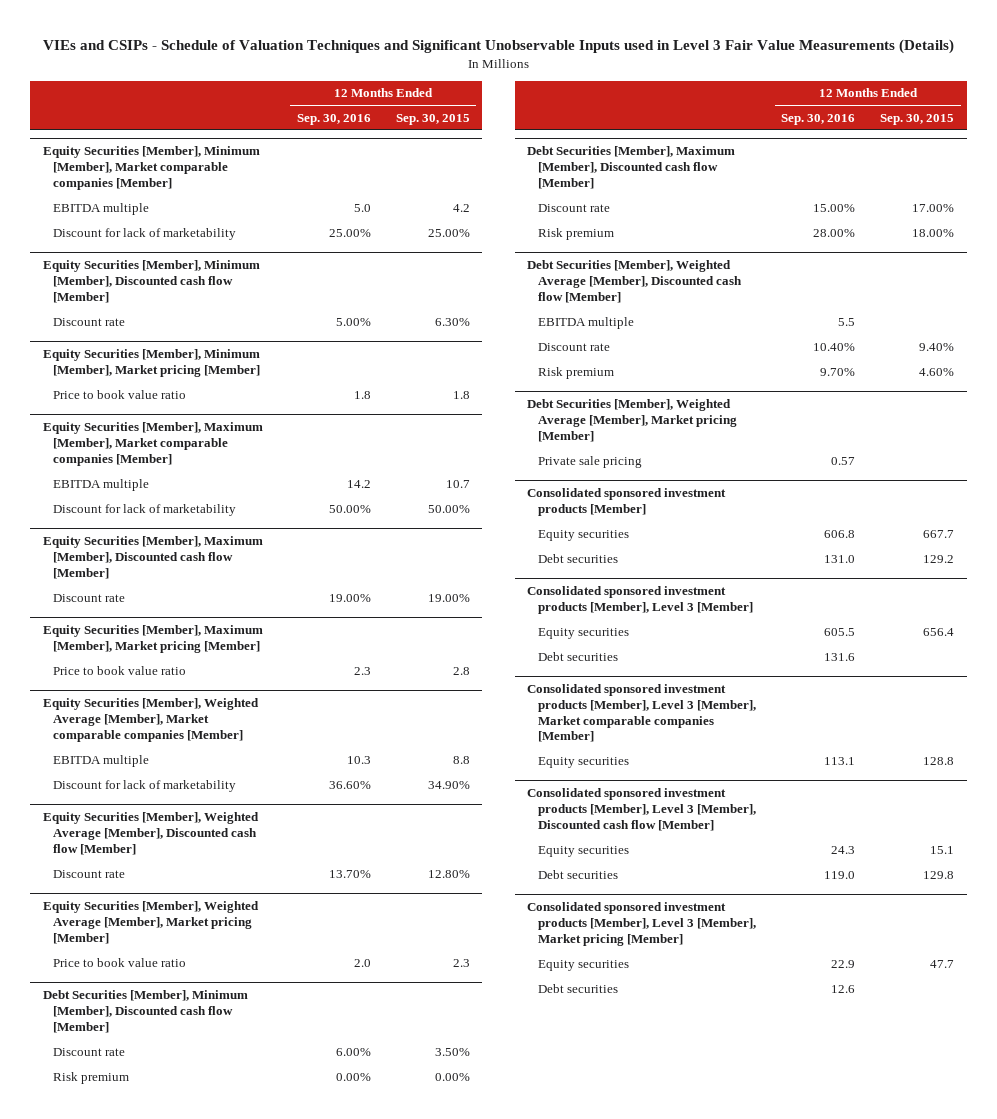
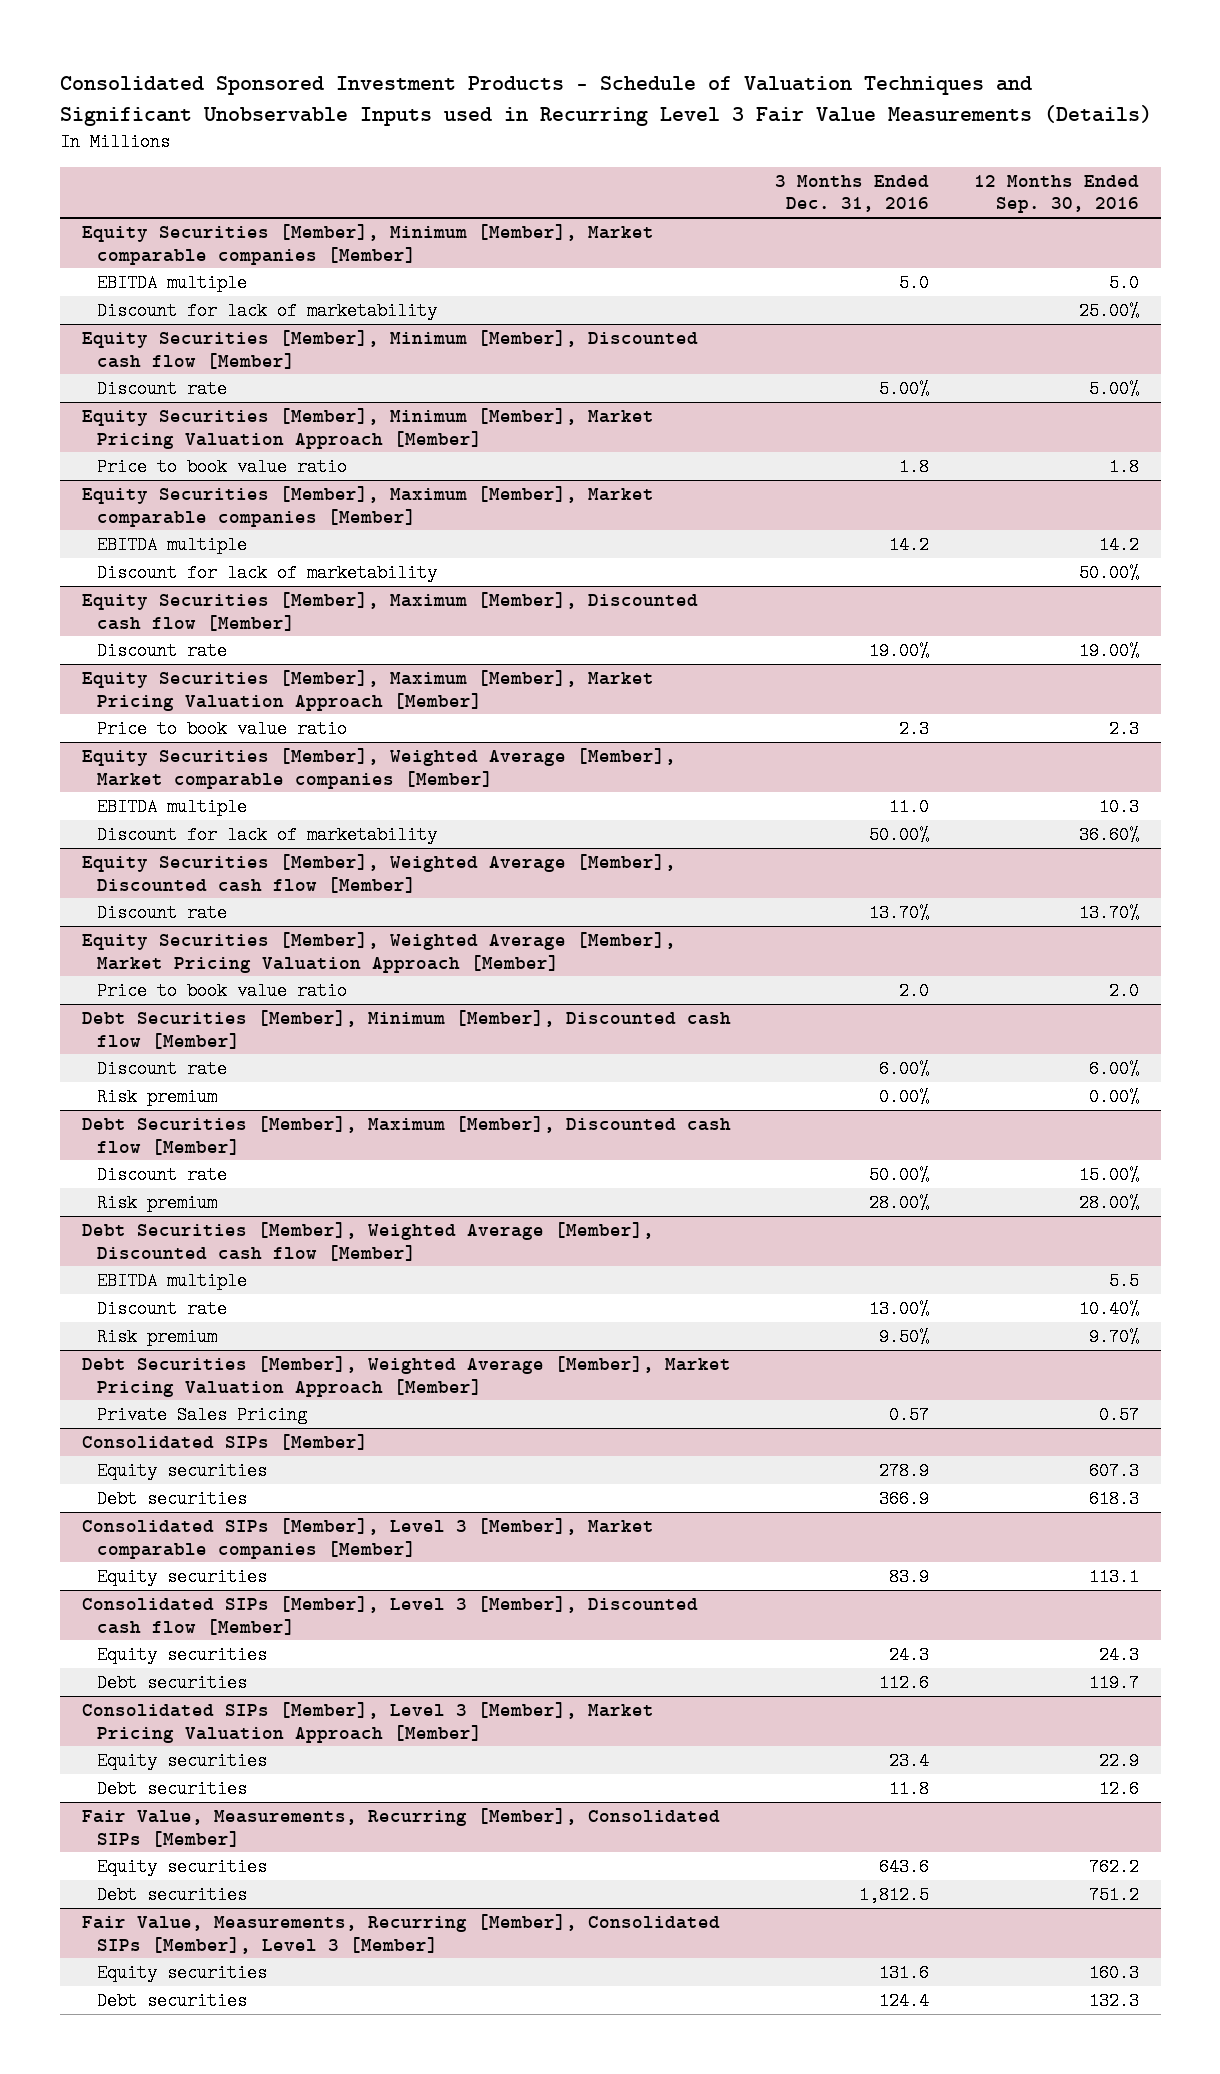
- VIEs and CSIPs - Schedule of Valuation Techniques and Significant Unobservable Inputs used in Level 3 Fair Value Measurements (Details)
+ Consolidated Sponsored Investment Products - Schedule of Valuation Techniques and Significant Unobservable Inputs used in Recurring Level 3 Fair Value Measurements (Details)
- | 12 Months Ended Sep. 30, 2016 | 12 Months Ended Sep. 30, 2015
+ | 3 Months Ended Dec. 31, 2016 | 12 Months Ended Sep. 30, 2016
- Equity Securities [Member], Minimum [Member], Market pricing [Member]
+ Equity Securities [Member], Minimum [Member], Market Pricing Valuation Approach [Member]
- Equity Securities [Member], Maximum [Member], Market pricing [Member]
+ Equity Securities [Member], Maximum [Member], Market Pricing Valuation Approach [Member]
- Equity Securities [Member], Weighted Average [Member], Market pricing [Member]
+ Equity Securities [Member], Weighted Average [Member], Market Pricing Valuation Approach [Member]
- Debt Securities [Member], Weighted Average [Member], Market pricing [Member]
- Private sale pricing | 0.57 |
- Consolidated sponsored investment products [Member]
- Equity securities | 606.8 | 667.7
- Debt securities | 131.0 | 129.2
- Consolidated sponsored investment products [Member], Level 3 [Member]
- Equity securities | 605.5 | 656.4
- Debt securities | 131.6 |
- Consolidated sponsored investment products [Member], Level 3 [Member], Market comparable companies [Member]
+ Debt Securities [Member], Weighted Average [Member], Market Pricing Valuation Approach [Member]
+ Private Sales Pricing | 0.57 | 0.57
+ Consolidated SIPs [Member]
+ Equity securities | 278.9 | 607.3
+ Debt securities | 366.9 | 618.3
+ Consolidated SIPs [Member], Level 3 [Member], Market comparable companies [Member]
- Consolidated sponsored investment products [Member], Level 3 [Member], Discounted cash flow [Member]
+ Consolidated SIPs [Member], Level 3 [Member], Discounted cash flow [Member]
- Debt securities | 119.0 | 129.8
- Consolidated sponsored investment products [Member], Level 3 [Member], Market pricing [Member]
+ Debt securities | 112.6 | 119.7
+ Consolidated SIPs [Member], Level 3 [Member], Market Pricing Valuation Approach [Member]
+ Fair Value, Measurements, Recurring [Member], Consolidated SIPs [Member]
+ Equity securities | 643.6 | 762.2
+ Debt securities | 1,812.5 | 751.2
+ Fair Value, Measurements, Recurring [Member], Consolidated SIPs [Member], Level 3 [Member]
+ Equity securities | 131.6 | 160.3
+ Debt securities | 124.4 | 132.3

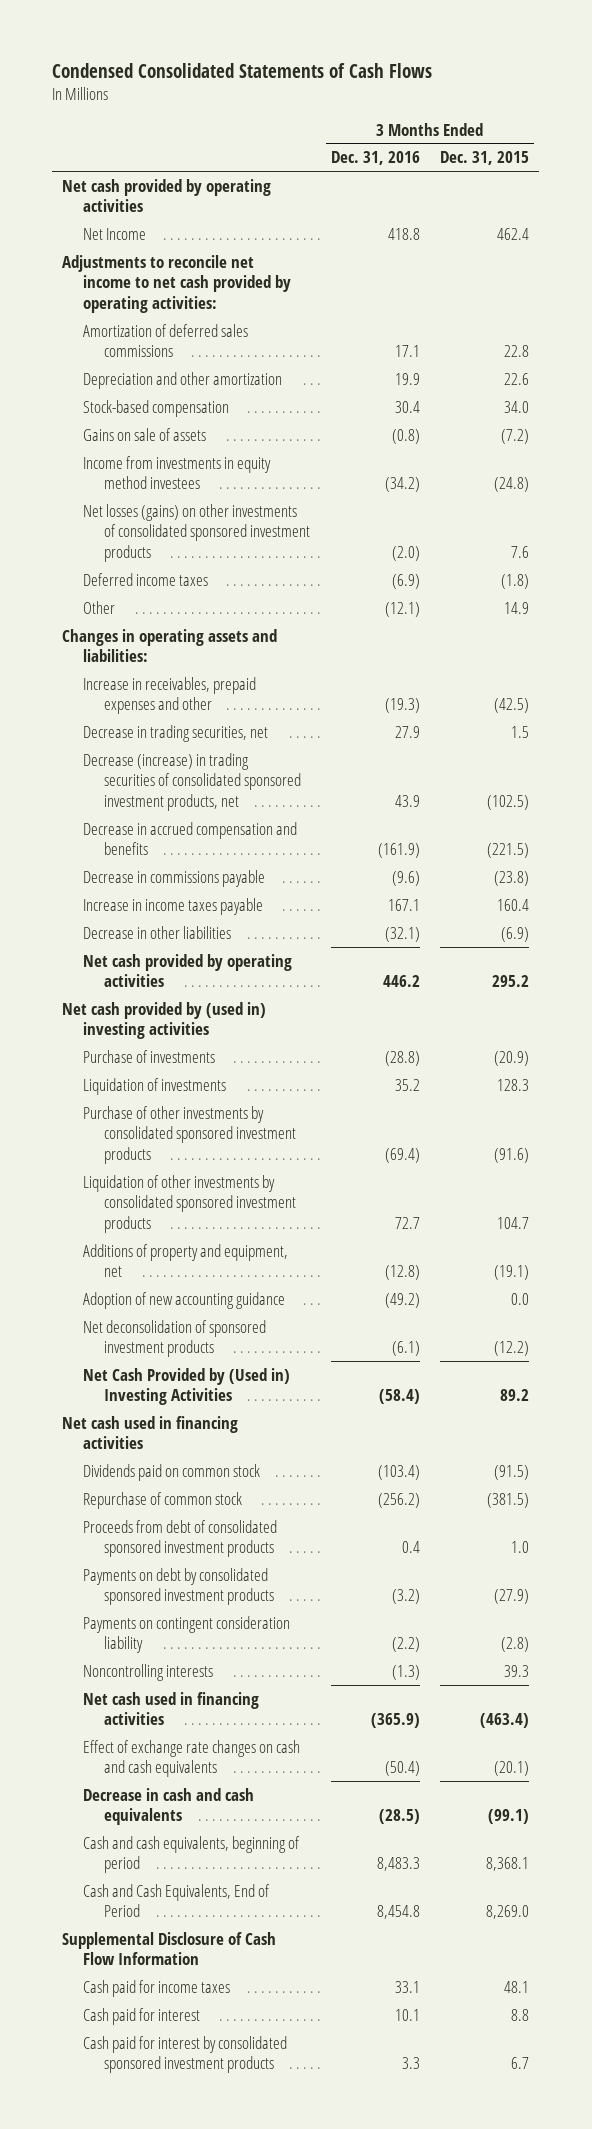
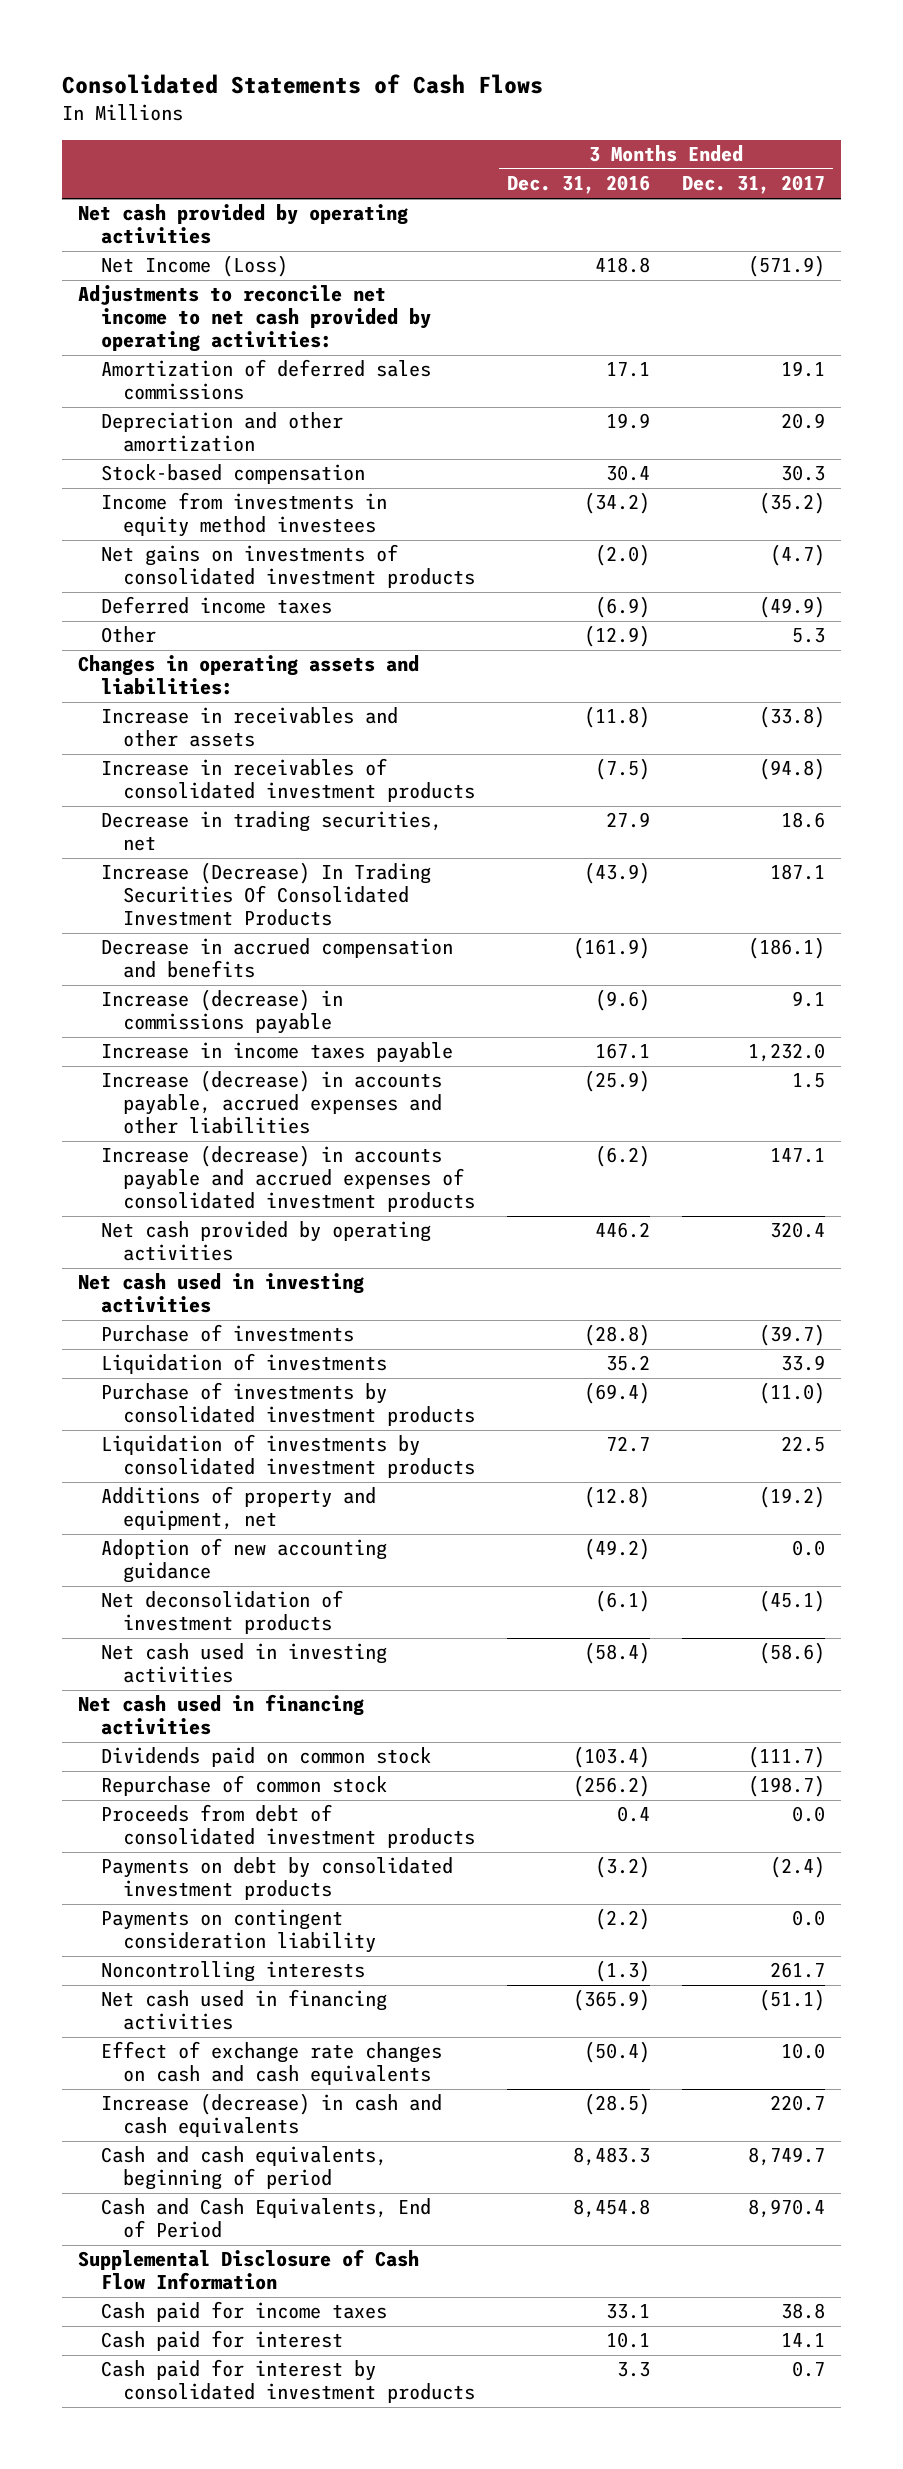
- Condensed Consolidated Statements of Cash Flows
+ Consolidated Statements of Cash Flows
- | 3 Months Ended Dec. 31, 2016 | 3 Months Ended Dec. 31, 2015
+ | 3 Months Ended Dec. 31, 2016 | 3 Months Ended Dec. 31, 2017
- Net Income | 418.8 | 462.4
+ Net Income (Loss) | 418.8 | (571.9)
- Gains on sale of assets | (0.8) | (7.2)
- Net losses (gains) on other investments of consolidated sponsored investment products | (2.0) | 7.6
+ Net gains on investments of consolidated investment products | (2.0) | (4.7)
- Other | (12.1) | 14.9
+ Other | (12.9) | 5.3
- Increase in receivables, prepaid expenses and other | (19.3) | (42.5)
+ Increase in receivables and other assets | (11.8) | (33.8)
+ Increase in receivables of consolidated investment products | (7.5) | (94.8)
- Decrease (increase) in trading securities of consolidated sponsored investment products, net | 43.9 | (102.5)
+ Increase (Decrease) In Trading Securities Of Consolidated Investment Products | (43.9) | 187.1
- Decrease in commissions payable | (9.6) | (23.8)
+ Increase (decrease) in commissions payable | (9.6) | 9.1
- Decrease in other liabilities | (32.1) | (6.9)
+ Increase (decrease) in accounts payable, accrued expenses and other liabilities | (25.9) | 1.5
+ Increase (decrease) in accounts payable and accrued expenses of consolidated investment products | (6.2) | 147.1
- Net cash provided by (used in) investing activities
+ Net cash used in investing activities
- Purchase of other investments by consolidated sponsored investment products | (69.4) | (91.6)
- Liquidation of other investments by consolidated sponsored investment products | 72.7 | 104.7
+ Purchase of investments by consolidated investment products | (69.4) | (11.0)
+ Liquidation of investments by consolidated investment products | 72.7 | 22.5
- Net deconsolidation of sponsored investment products | (6.1) | (12.2)
- Net Cash Provided by (Used in) Investing Activities | (58.4) | 89.2
+ Net deconsolidation of investment products | (6.1) | (45.1)
+ Net cash used in investing activities | (58.4) | (58.6)
- Proceeds from debt of consolidated sponsored investment products | 0.4 | 1.0
- Payments on debt by consolidated sponsored investment products | (3.2) | (27.9)
+ Proceeds from debt of consolidated investment products | 0.4 | 0.0
+ Payments on debt by consolidated investment products | (3.2) | (2.4)
- Decrease in cash and cash equivalents | (28.5) | (99.1)
+ Increase (decrease) in cash and cash equivalents | (28.5) | 220.7
- Cash paid for interest by consolidated sponsored investment products | 3.3 | 6.7
+ Cash paid for interest by consolidated investment products | 3.3 | 0.7

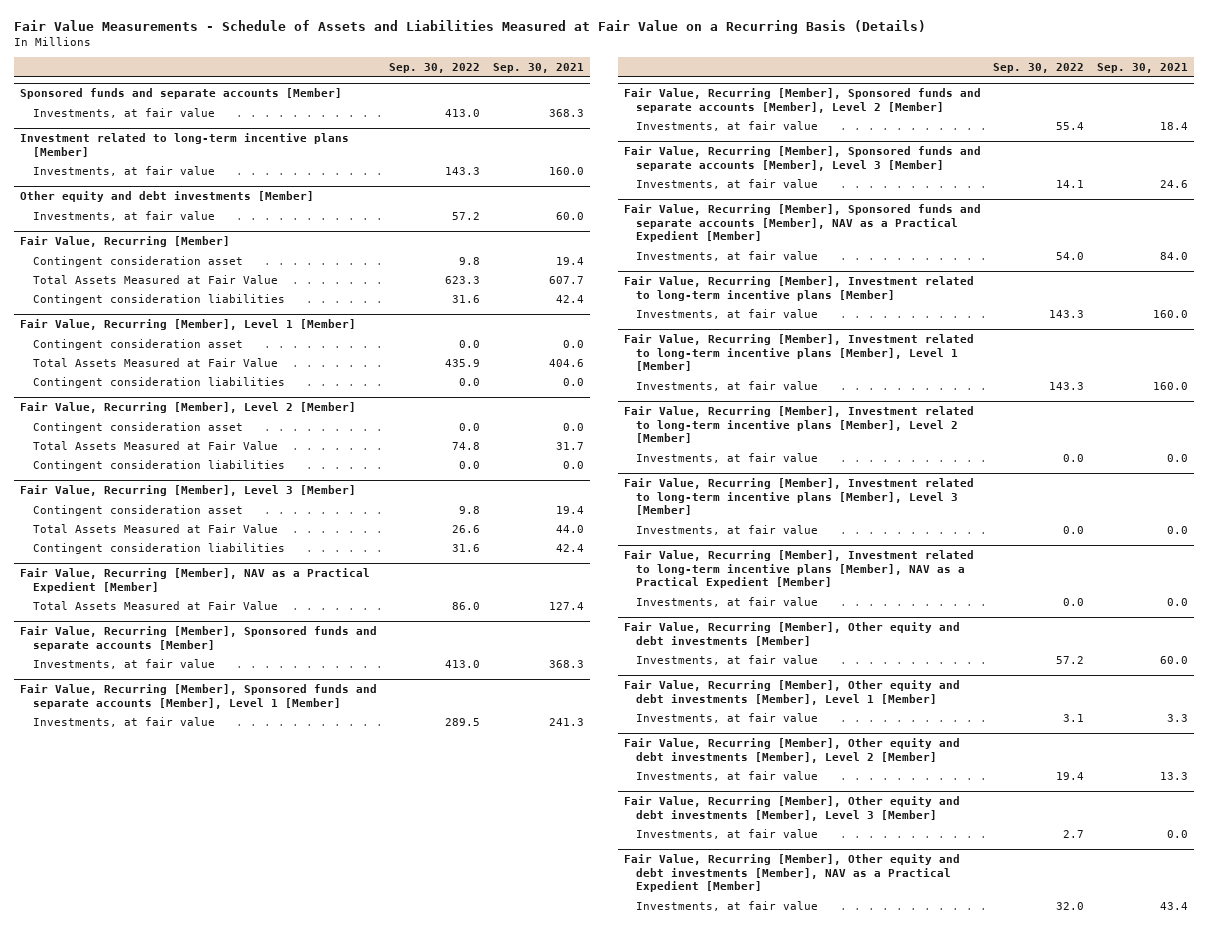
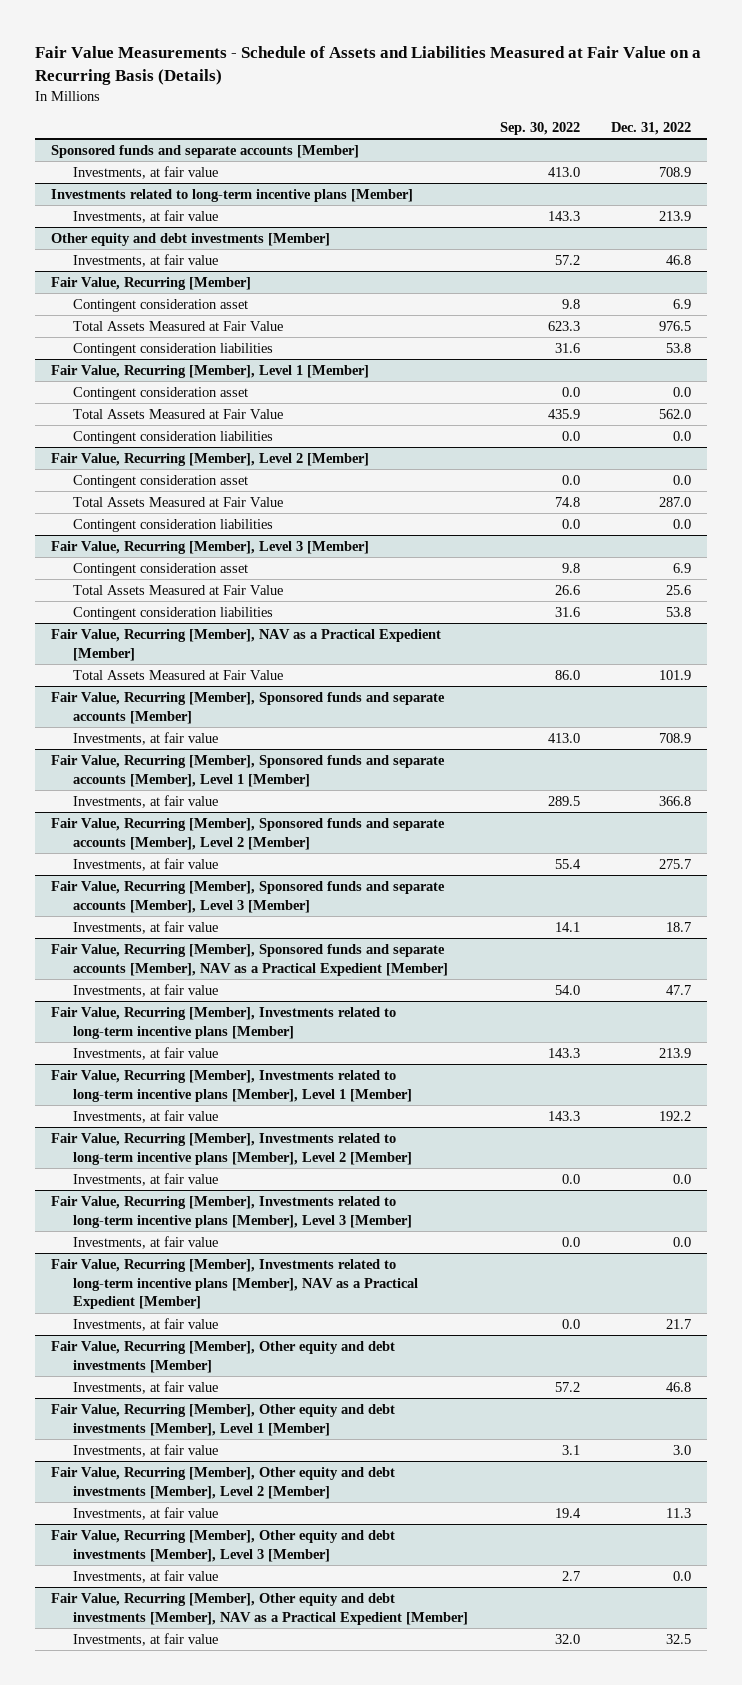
- | Sep. 30, 2022 | Sep. 30, 2021
+ | Sep. 30, 2022 | Dec. 31, 2022
- Investment related to long-term incentive plans [Member]
+ Investments related to long-term incentive plans [Member]
- Fair Value, Recurring [Member], Investment related to long-term incentive plans [Member]
+ Fair Value, Recurring [Member], Investments related to long-term incentive plans [Member]
- Fair Value, Recurring [Member], Investment related to long-term incentive plans [Member], Level 1 [Member]
+ Fair Value, Recurring [Member], Investments related to long-term incentive plans [Member], Level 1 [Member]
- Fair Value, Recurring [Member], Investment related to long-term incentive plans [Member], Level 2 [Member]
+ Fair Value, Recurring [Member], Investments related to long-term incentive plans [Member], Level 2 [Member]
- Fair Value, Recurring [Member], Investment related to long-term incentive plans [Member], Level 3 [Member]
+ Fair Value, Recurring [Member], Investments related to long-term incentive plans [Member], Level 3 [Member]
- Fair Value, Recurring [Member], Investment related to long-term incentive plans [Member], NAV as a Practical Expedient [Member]
+ Fair Value, Recurring [Member], Investments related to long-term incentive plans [Member], NAV as a Practical Expedient [Member]

